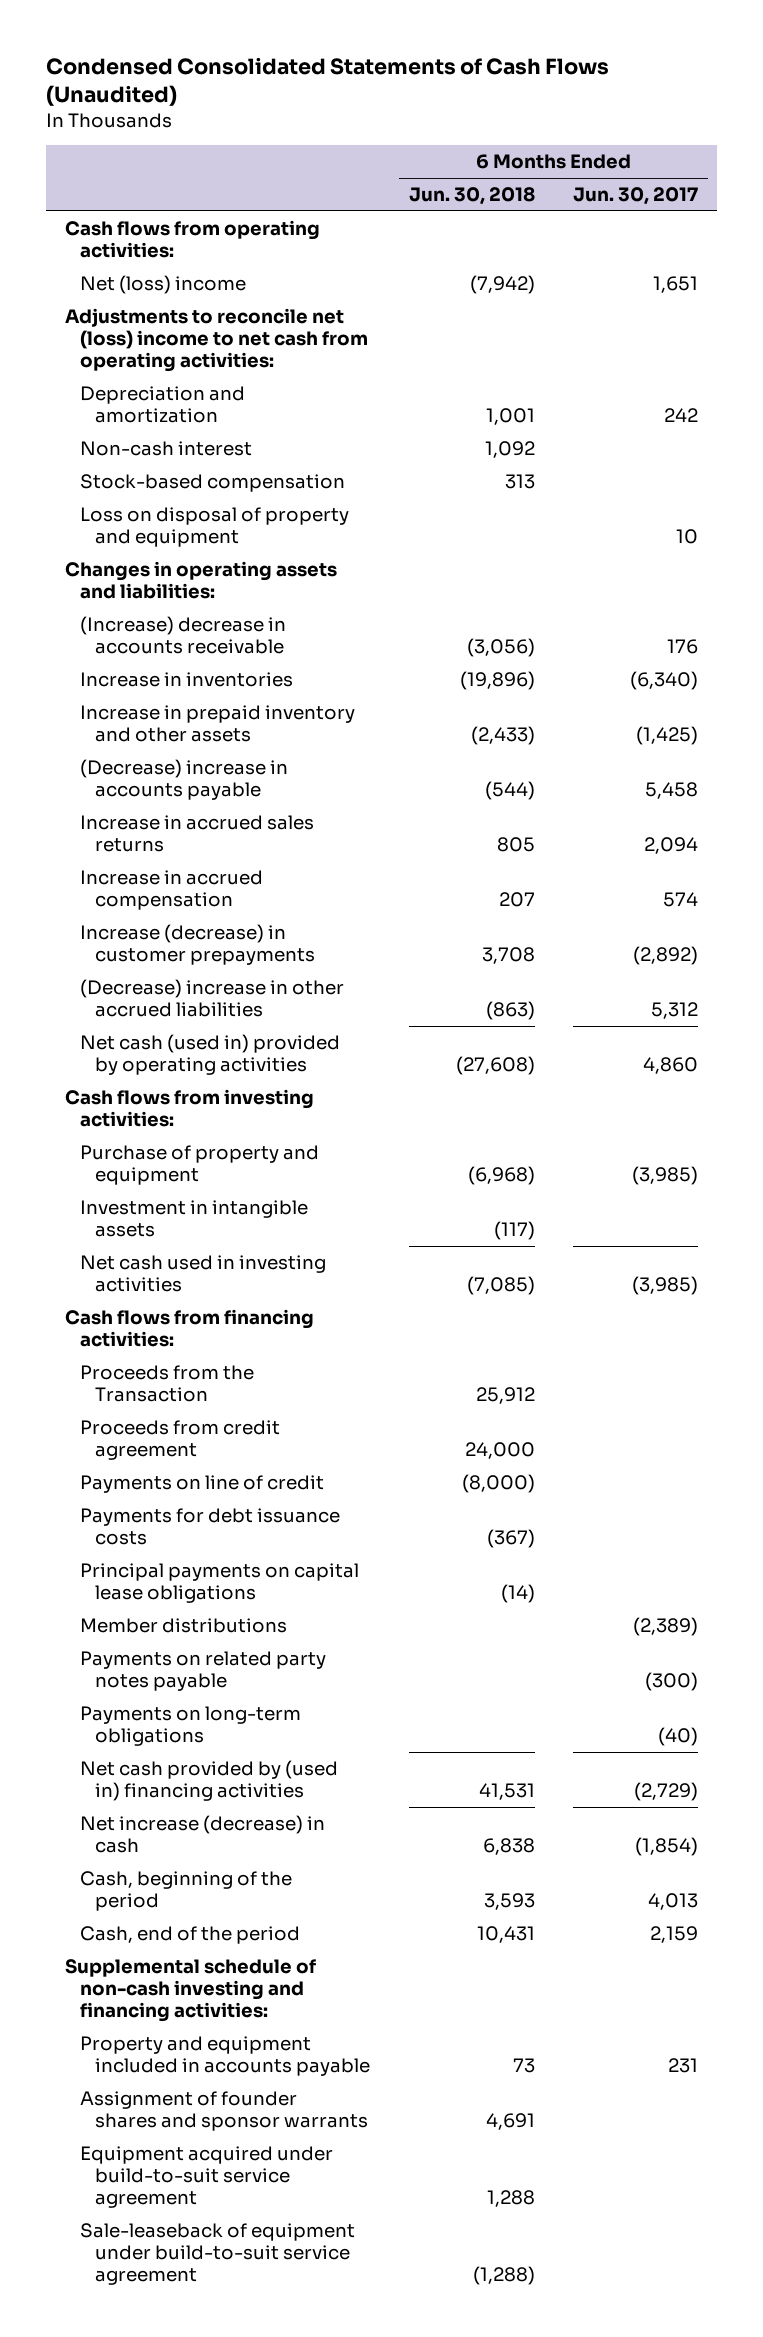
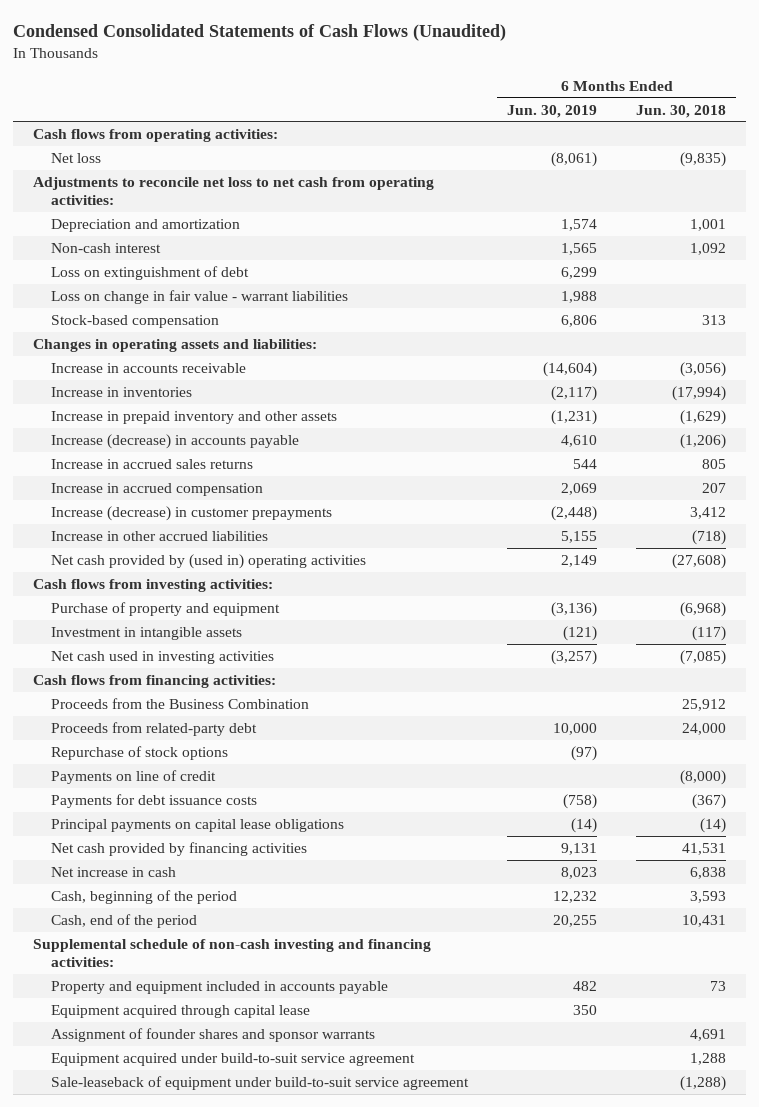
- | 6 Months Ended Jun. 30, 2018 | 6 Months Ended Jun. 30, 2017
+ | 6 Months Ended Jun. 30, 2019 | 6 Months Ended Jun. 30, 2018
- Net (loss) income | (7,942) | 1,651
- Adjustments to reconcile net (loss) income to net cash from operating activities:
+ Net loss | (8,061) | (9,835)
+ Adjustments to reconcile net loss to net cash from operating activities:
+ Loss on extinguishment of debt | 6,299 |
+ Loss on change in fair value - warrant liabilities | 1,988 |
- Loss on disposal of property and equipment | | 10
- (Increase) decrease in accounts receivable | (3,056) | 176
- Increase in inventories | (19,896) | (6,340)
- Increase in prepaid inventory and other assets | (2,433) | (1,425)
- (Decrease) increase in accounts payable | (544) | 5,458
+ Increase in accounts receivable | (14,604) | (3,056)
+ Increase in inventories | (2,117) | (17,994)
+ Increase in prepaid inventory and other assets | (1,231) | (1,629)
+ Increase (decrease) in accounts payable | 4,610 | (1,206)
- Increase (decrease) in customer prepayments | 3,708 | (2,892)
- (Decrease) increase in other accrued liabilities | (863) | 5,312
- Net cash (used in) provided by operating activities | (27,608) | 4,860
+ Increase (decrease) in customer prepayments | (2,448) | 3,412
+ Increase in other accrued liabilities | 5,155 | (718)
+ Net cash provided by (used in) operating activities | 2,149 | (27,608)
- Proceeds from the Transaction | 25,912 |
- Proceeds from credit agreement | 24,000 |
+ Proceeds from the Business Combination | | 25,912
+ Proceeds from related-party debt | 10,000 | 24,000
+ Repurchase of stock options | (97) |
- Member distributions | | (2,389)
- Payments on related party notes payable | | (300)
- Payments on long-term obligations | | (40)
- Net cash provided by (used in) financing activities | 41,531 | (2,729)
- Net increase (decrease) in cash | 6,838 | (1,854)
+ Net cash provided by financing activities | 9,131 | 41,531
+ Net increase in cash | 8,023 | 6,838
+ Equipment acquired through capital lease | 350 |

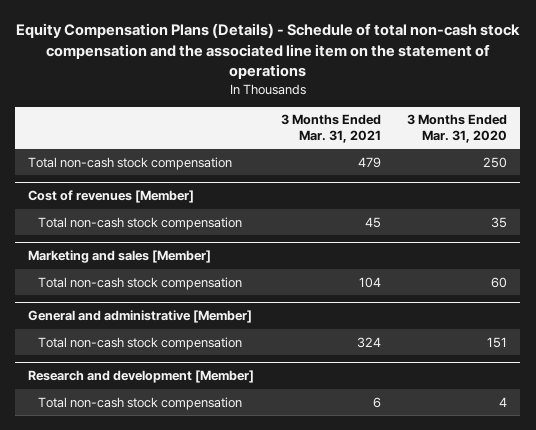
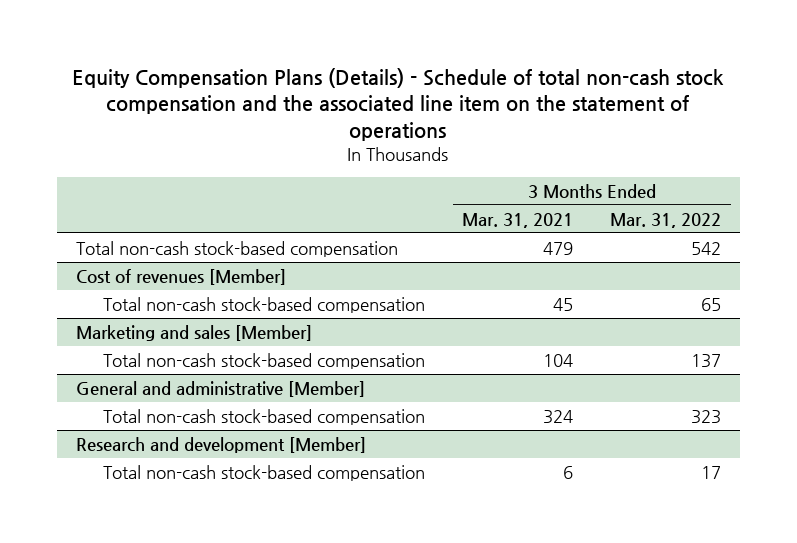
- | 3 Months Ended Mar. 31, 2021 | 3 Months Ended Mar. 31, 2020
+ | 3 Months Ended Mar. 31, 2021 | 3 Months Ended Mar. 31, 2022
- Total non-cash stock compensation | 479 | 250
+ Total non-cash stock-based compensation | 479 | 542
@ Cost of revenues [Member]
- Total non-cash stock compensation | 45 | 35
+ Total non-cash stock-based compensation | 45 | 65
@ Marketing and sales [Member]
- Total non-cash stock compensation | 104 | 60
+ Total non-cash stock-based compensation | 104 | 137
@ General and administrative [Member]
- Total non-cash stock compensation | 324 | 151
+ Total non-cash stock-based compensation | 324 | 323
@ Research and development [Member]
- Total non-cash stock compensation | 6 | 4
+ Total non-cash stock-based compensation | 6 | 17

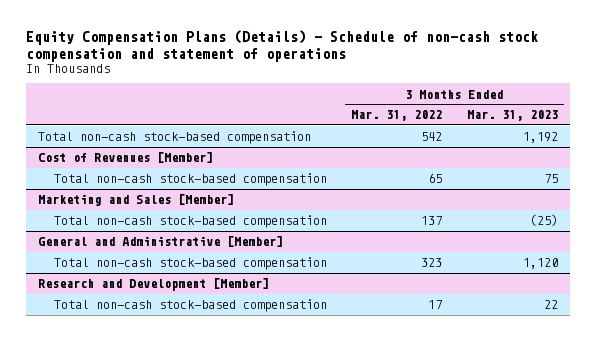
- Equity Compensation Plans (Details) - Schedule of total non-cash stock compensation and the associated line item on the statement of operations
+ Equity Compensation Plans (Details) - Schedule of non-cash stock compensation and statement of operations
- | 3 Months Ended Mar. 31, 2021 | 3 Months Ended Mar. 31, 2022
+ | 3 Months Ended Mar. 31, 2022 | 3 Months Ended Mar. 31, 2023
- Cost of revenues [Member]
+ Cost of Revenues [Member]
- Marketing and sales [Member]
+ Marketing and Sales [Member]
- General and administrative [Member]
+ General and Administrative [Member]
- Research and development [Member]
+ Research and Development [Member]

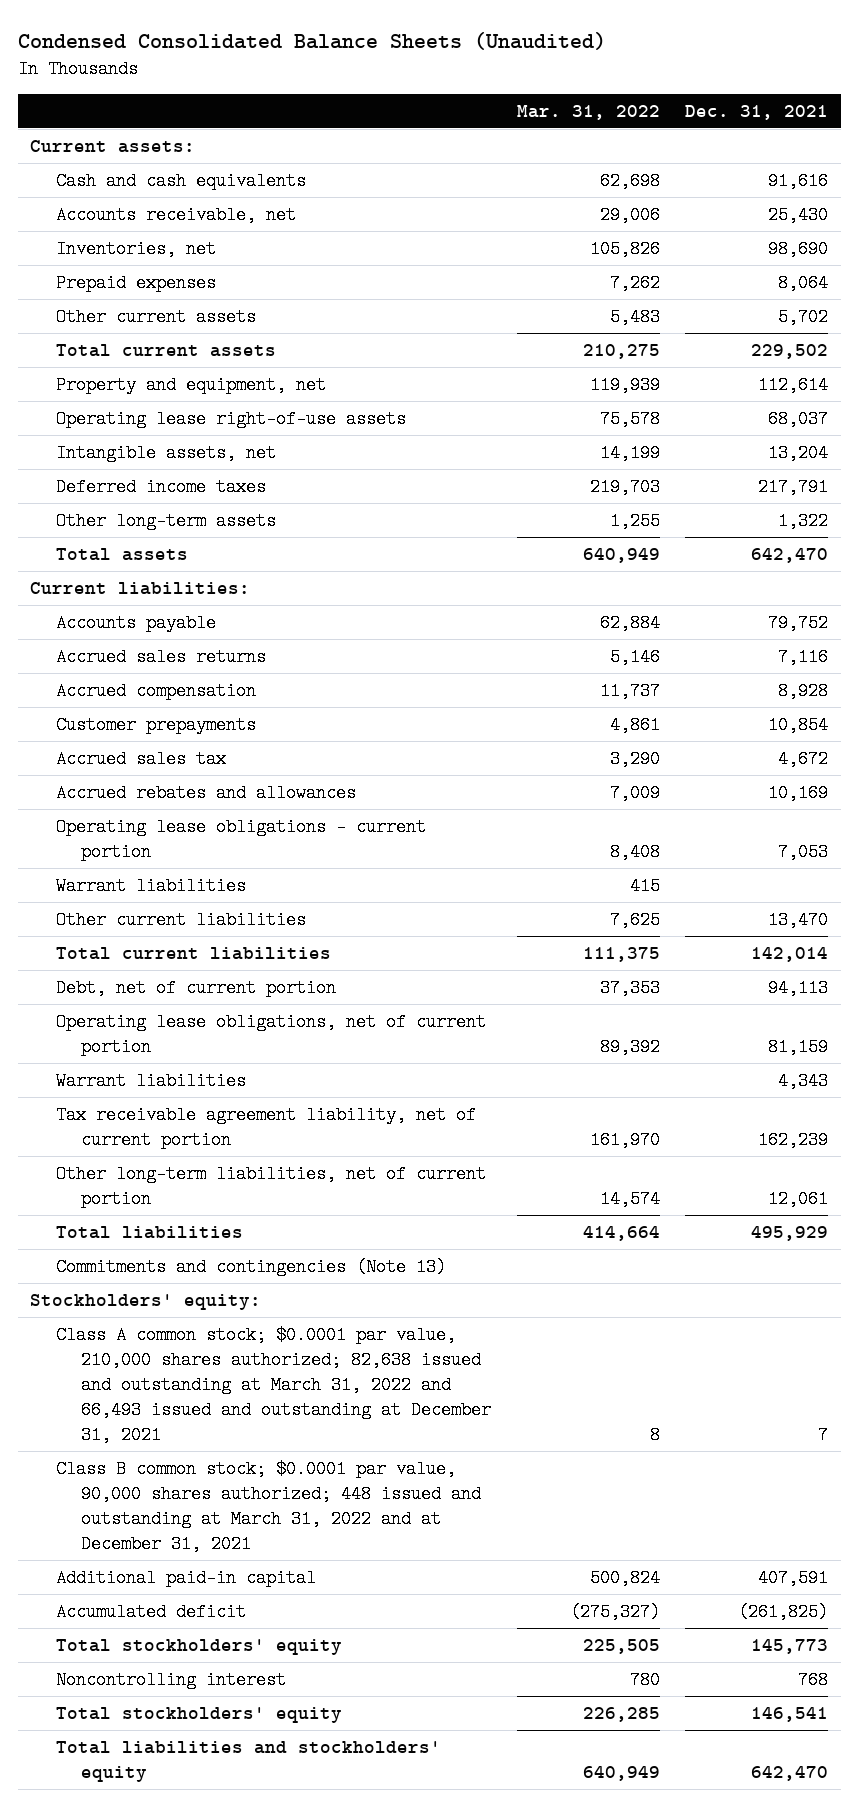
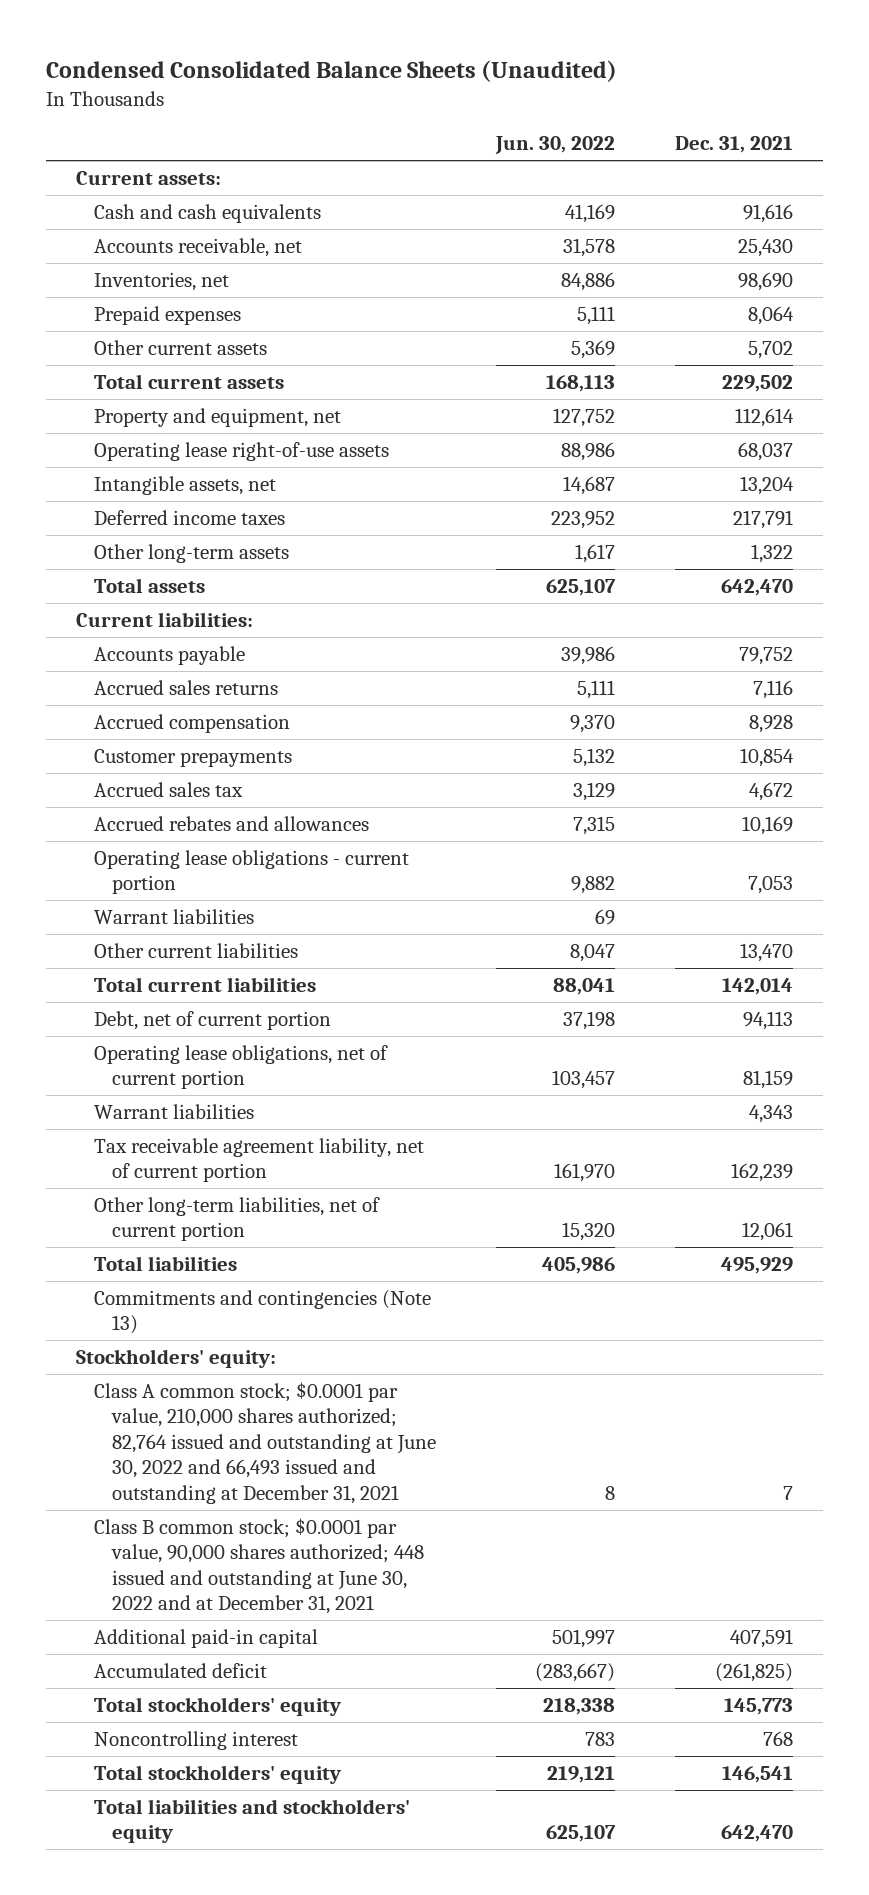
- | Mar. 31, 2022 | Dec. 31, 2021
+ | Jun. 30, 2022 | Dec. 31, 2021
- Class A common stock; $0.0001 par value, 210,000 shares authorized; 82,638 issued and outstanding at March 31, 2022 and 66,493 issued and outstanding at December 31, 2021 | 8 | 7
- Class B common stock; $0.0001 par value, 90,000 shares authorized; 448 issued and outstanding at March 31, 2022 and at December 31, 2021
+ Class A common stock; $0.0001 par value, 210,000 shares authorized; 82,764 issued and outstanding at June 30, 2022 and 66,493 issued and outstanding at December 31, 2021 | 8 | 7
+ Class B common stock; $0.0001 par value, 90,000 shares authorized; 448 issued and outstanding at June 30, 2022 and at December 31, 2021

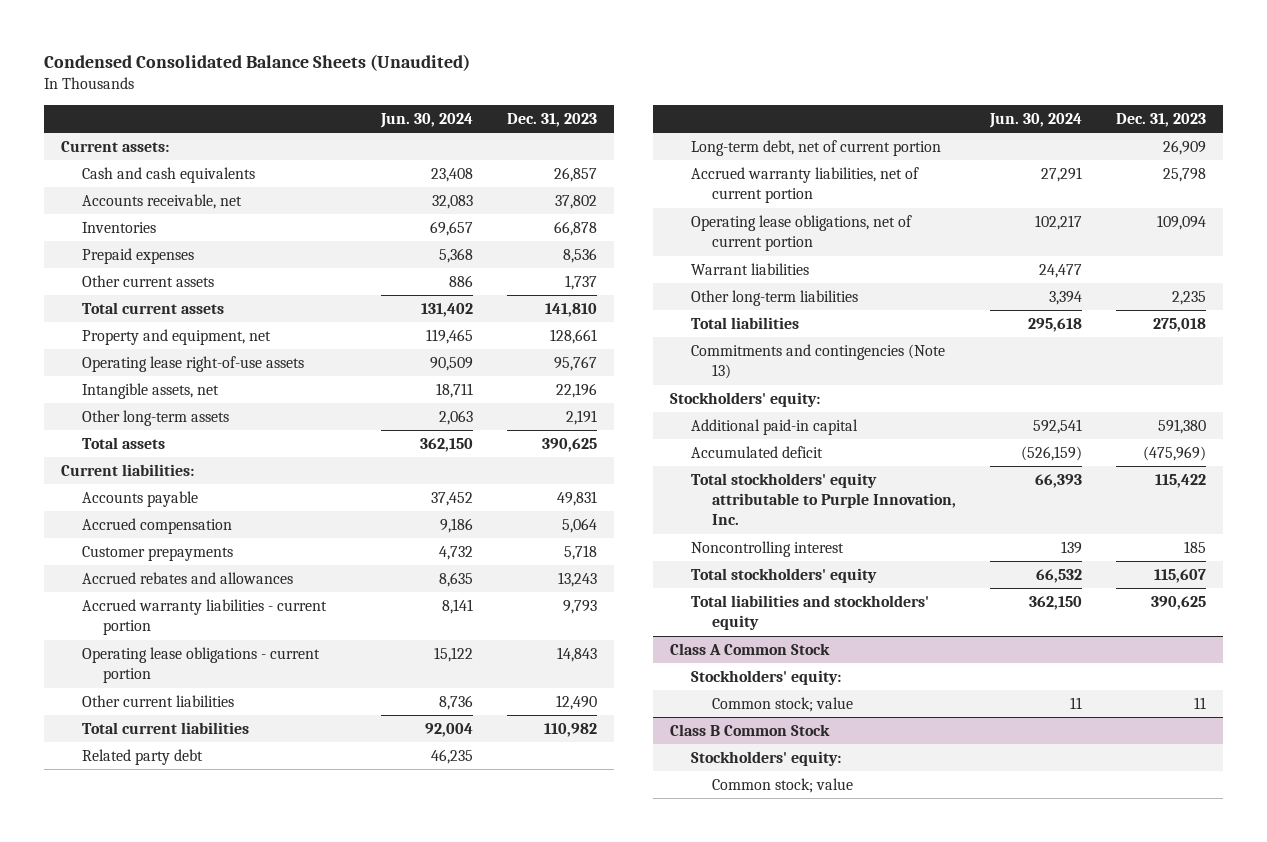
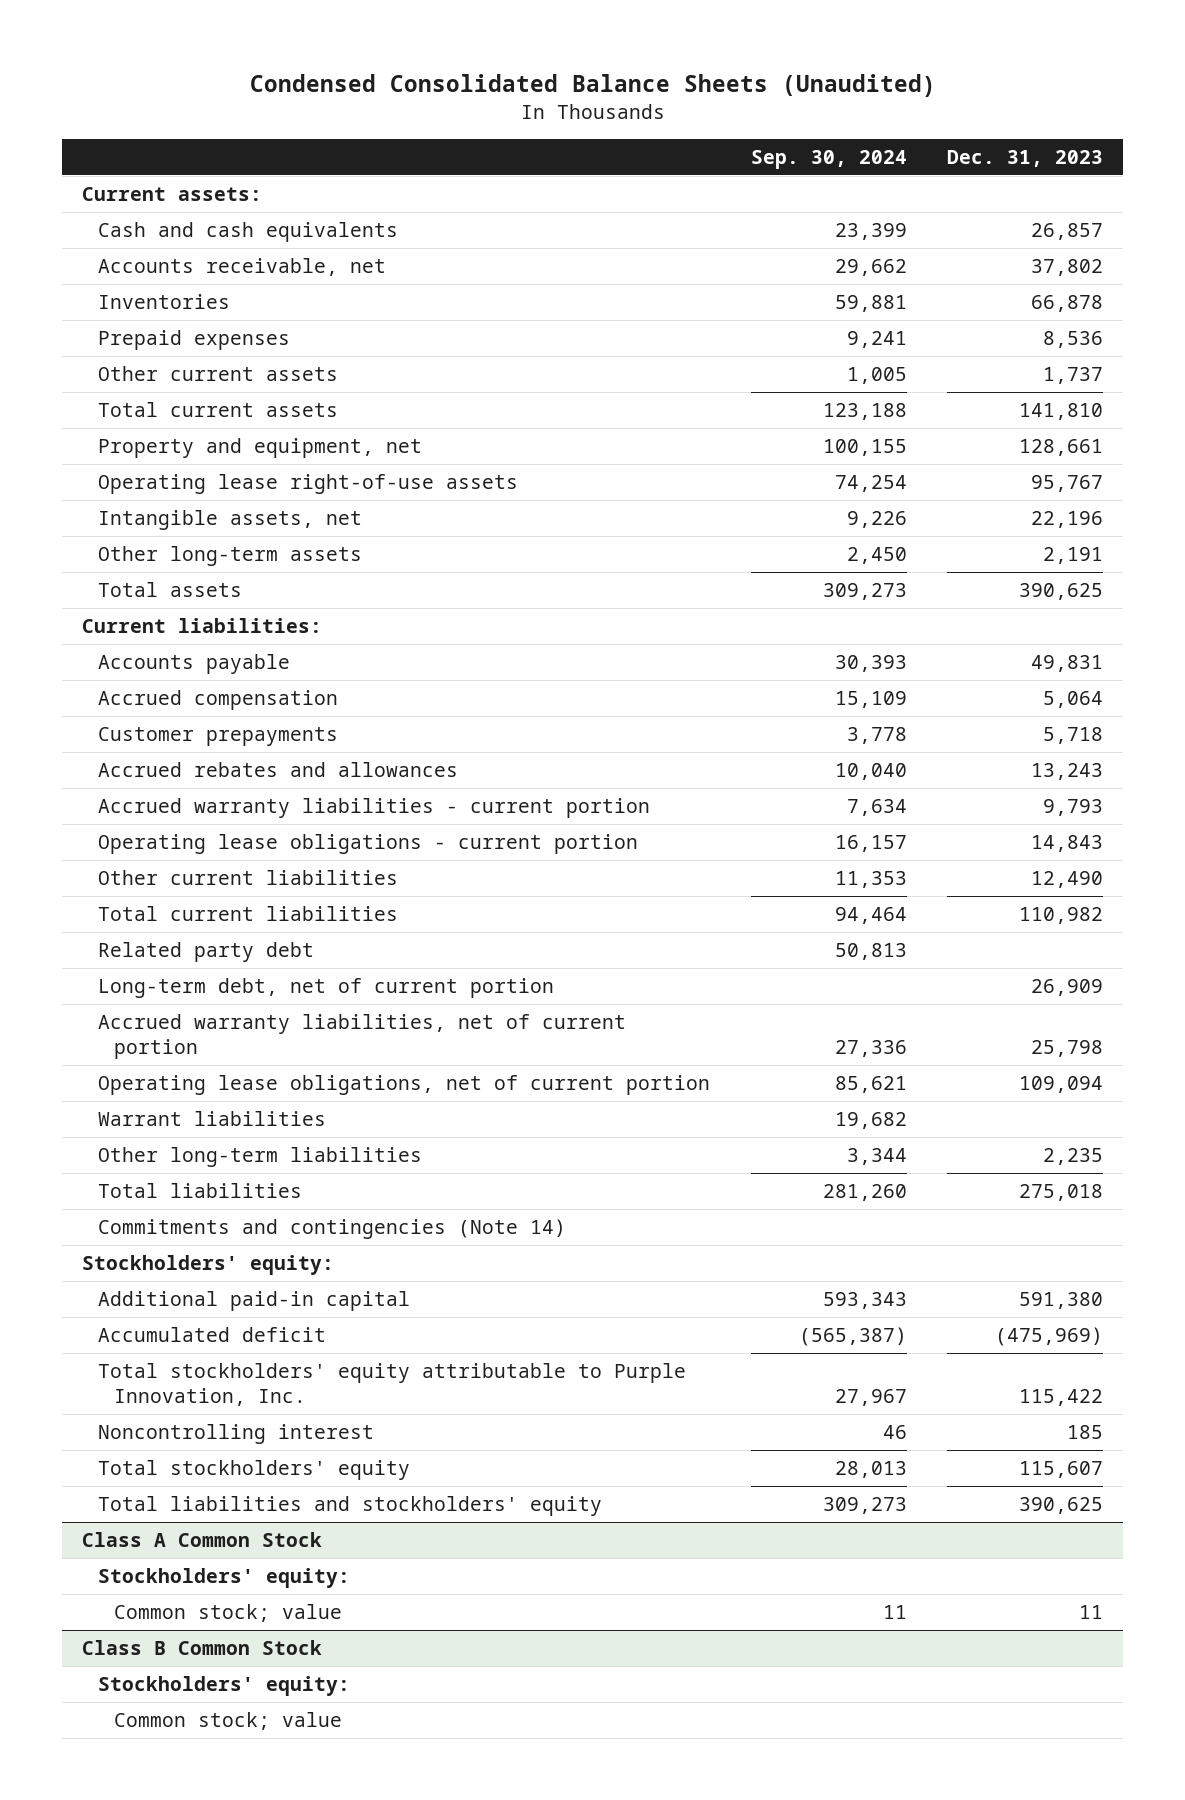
- | Jun. 30, 2024 | Dec. 31, 2023
+ | Sep. 30, 2024 | Dec. 31, 2023
- Commitments and contingencies (Note 13)
+ Commitments and contingencies (Note 14)

